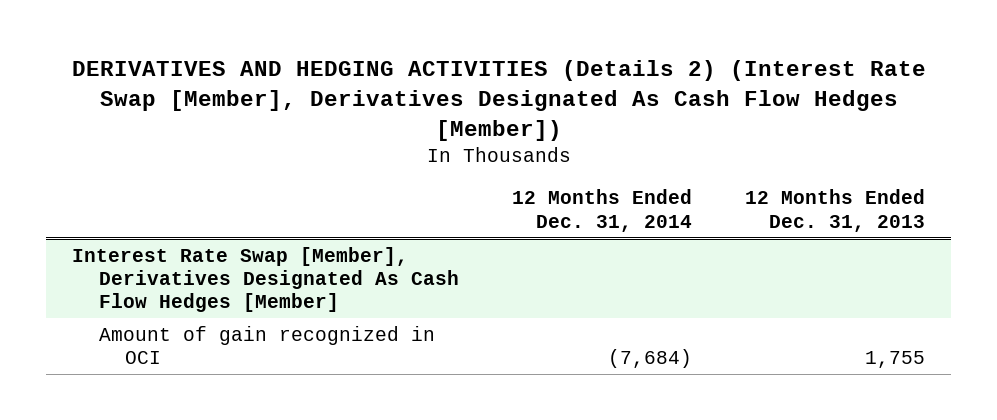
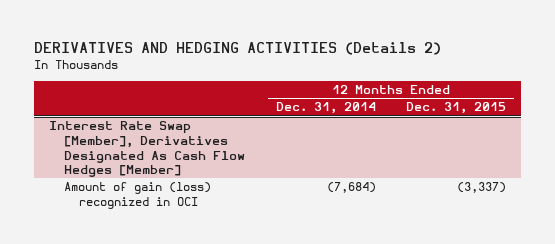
- DERIVATIVES AND HEDGING ACTIVITIES (Details 2) (Interest Rate Swap [Member], Derivatives Designated As Cash Flow Hedges [Member])
+ DERIVATIVES AND HEDGING ACTIVITIES (Details 2)
- | 12 Months Ended Dec. 31, 2014 | 12 Months Ended Dec. 31, 2013
+ | 12 Months Ended Dec. 31, 2014 | 12 Months Ended Dec. 31, 2015
@ Interest Rate Swap [Member], Derivatives Designated As Cash Flow Hedges [Member]
- Amount of gain recognized in OCI | (7,684) | 1,755
+ Amount of gain (loss) recognized in OCI | (7,684) | (3,337)

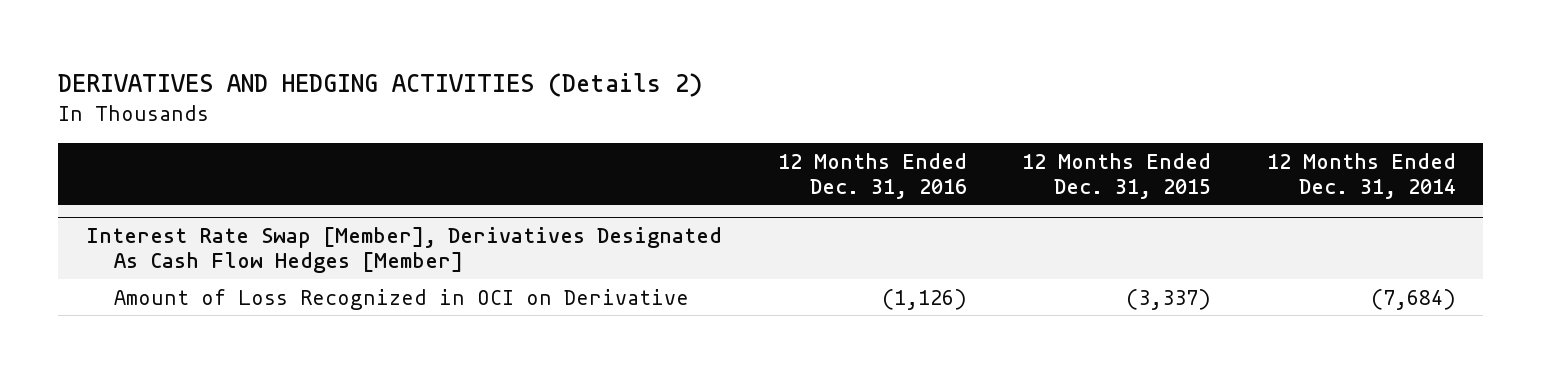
- | 12 Months Ended Dec. 31, 2014 | 12 Months Ended Dec. 31, 2015
+ | 12 Months Ended Dec. 31, 2016 | 12 Months Ended Dec. 31, 2015 | 12 Months Ended Dec. 31, 2014
@ Interest Rate Swap [Member], Derivatives Designated As Cash Flow Hedges [Member]
- Amount of gain (loss) recognized in OCI | (7,684) | (3,337)
+ Amount of Loss Recognized in OCI on Derivative | (1,126) | (3,337) | (7,684)

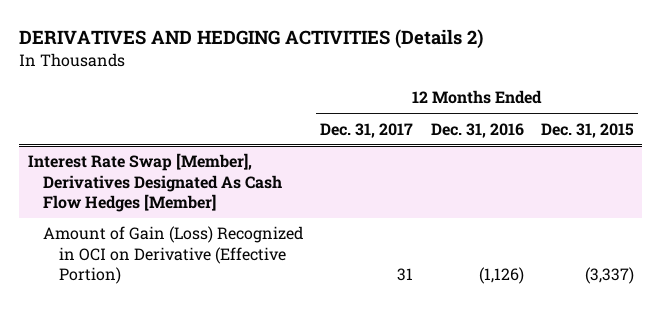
- | 12 Months Ended Dec. 31, 2016 | 12 Months Ended Dec. 31, 2015 | 12 Months Ended Dec. 31, 2014
+ | 12 Months Ended Dec. 31, 2017 | 12 Months Ended Dec. 31, 2016 | 12 Months Ended Dec. 31, 2015
@ Interest Rate Swap [Member], Derivatives Designated As Cash Flow Hedges [Member]
- Amount of Loss Recognized in OCI on Derivative | (1,126) | (3,337) | (7,684)
+ Amount of Gain (Loss) Recognized in OCI on Derivative (Effective Portion) | 31 | (1,126) | (3,337)

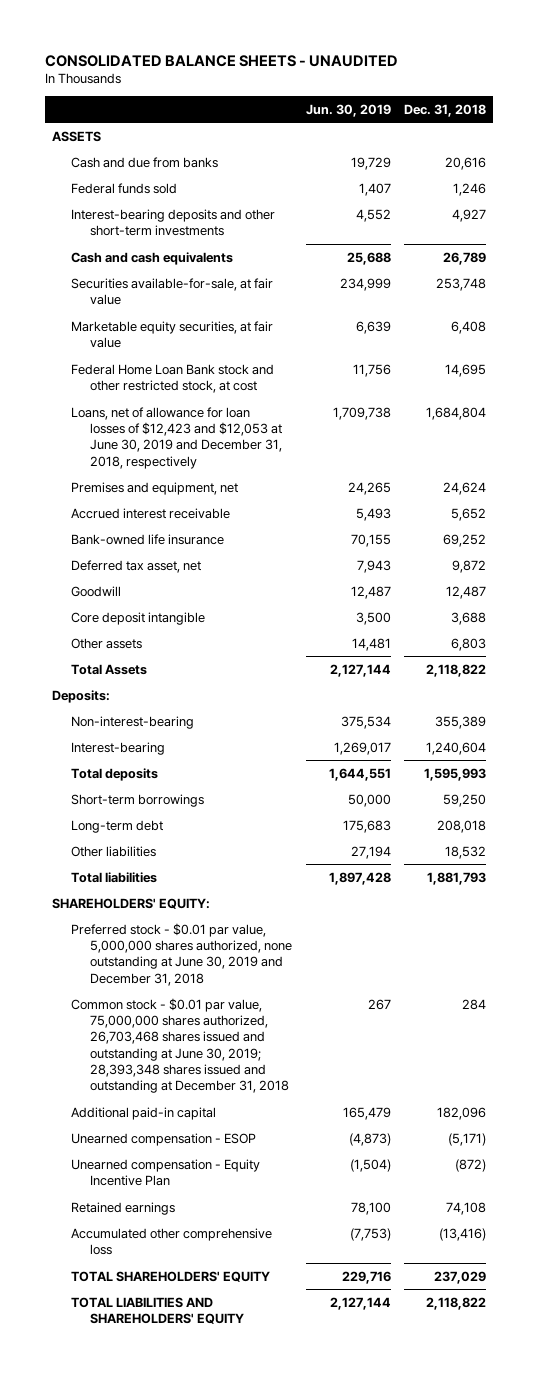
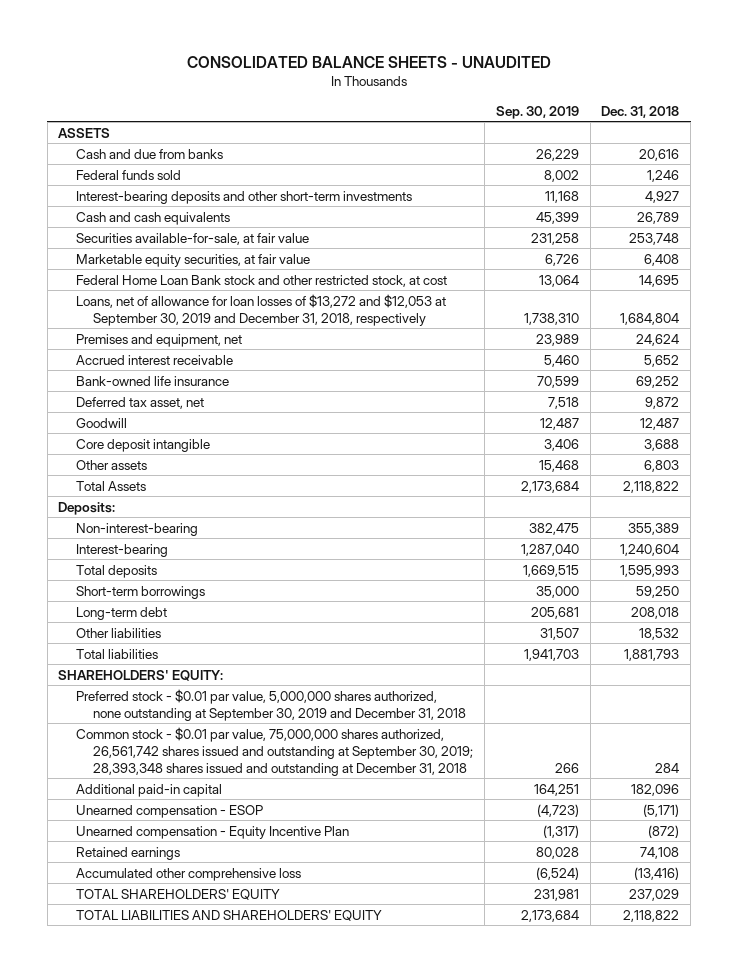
- | Jun. 30, 2019 | Dec. 31, 2018
+ | Sep. 30, 2019 | Dec. 31, 2018
- Loans, net of allowance for loan losses of $12,423 and $12,053 at June 30, 2019 and December 31, 2018, respectively | 1,709,738 | 1,684,804
+ Loans, net of allowance for loan losses of $13,272 and $12,053 at September 30, 2019 and December 31, 2018, respectively | 1,738,310 | 1,684,804
- Preferred stock - $0.01 par value, 5,000,000 shares authorized, none outstanding at June 30, 2019 and December 31, 2018
- Common stock - $0.01 par value, 75,000,000 shares authorized, 26,703,468 shares issued and outstanding at June 30, 2019; 28,393,348 shares issued and outstanding at December 31, 2018 | 267 | 284
+ Preferred stock - $0.01 par value, 5,000,000 shares authorized, none outstanding at September 30, 2019 and December 31, 2018
+ Common stock - $0.01 par value, 75,000,000 shares authorized, 26,561,742 shares issued and outstanding at September 30, 2019; 28,393,348 shares issued and outstanding at December 31, 2018 | 266 | 284

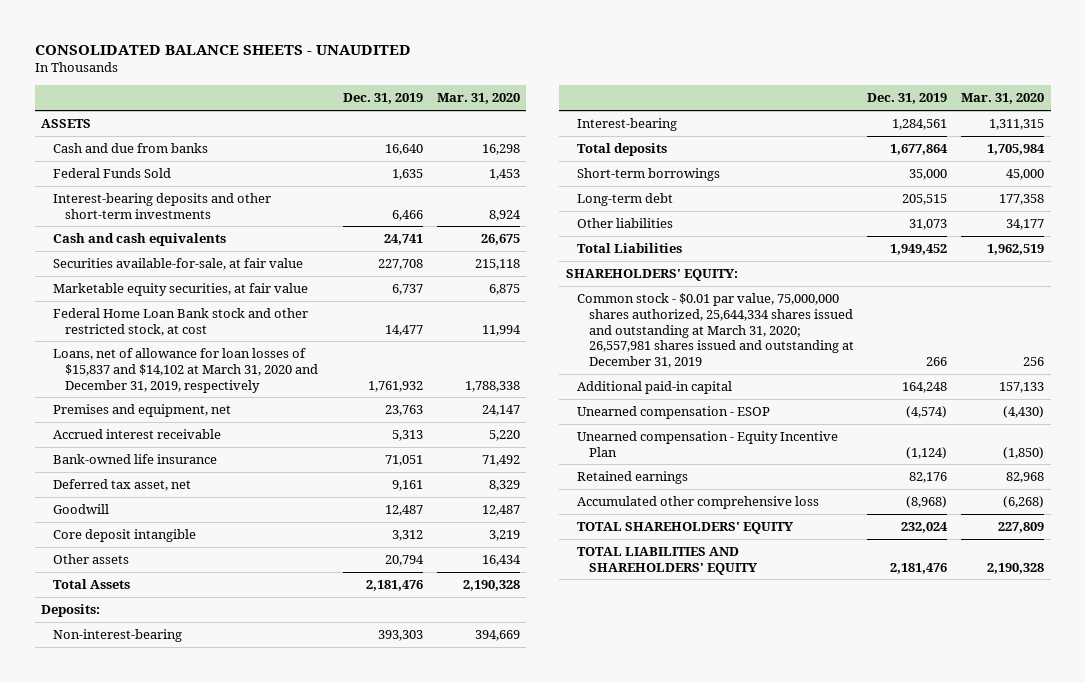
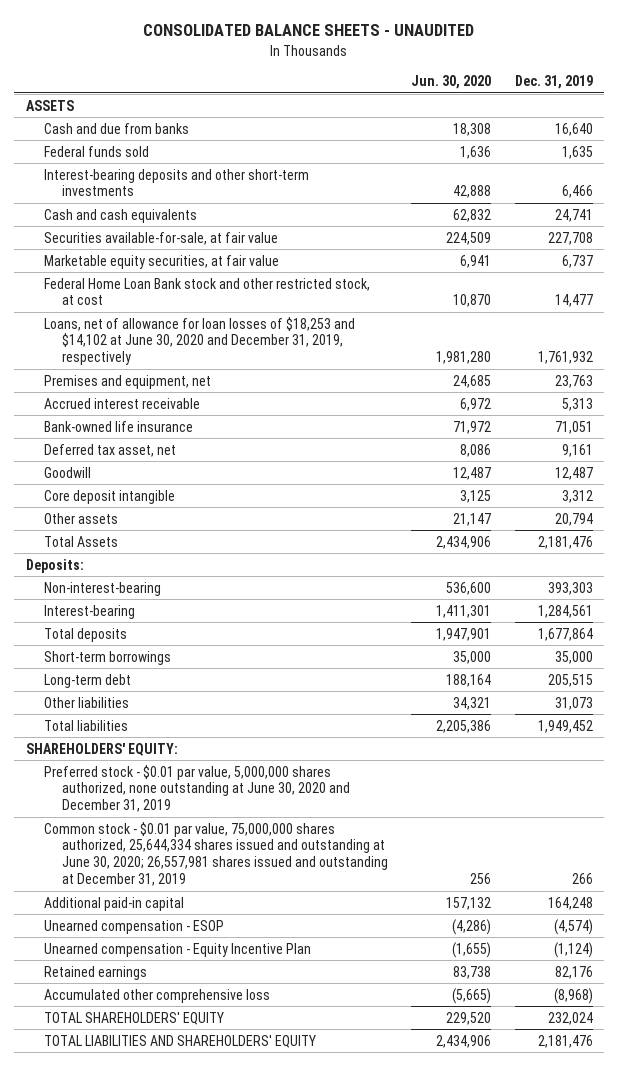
- | Dec. 31, 2019 | Mar. 31, 2020
+ | Jun. 30, 2020 | Dec. 31, 2019
- Federal Funds Sold | 1,635 | 1,453
+ Federal funds sold | 1,636 | 1,635
- Loans, net of allowance for loan losses of $15,837 and $14,102 at March 31, 2020 and December 31, 2019, respectively | 1,761,932 | 1,788,338
+ Loans, net of allowance for loan losses of $18,253 and $14,102 at June 30, 2020 and December 31, 2019, respectively | 1,981,280 | 1,761,932
- Total Liabilities | 1,949,452 | 1,962,519
+ Total liabilities | 2,205,386 | 1,949,452
- Common stock - $0.01 par value, 75,000,000 shares authorized, 25,644,334 shares issued and outstanding at March 31, 2020; 26,557,981 shares issued and outstanding at December 31, 2019 | 266 | 256
+ Preferred stock - $0.01 par value, 5,000,000 shares authorized, none outstanding at June 30, 2020 and December 31, 2019
+ Common stock - $0.01 par value, 75,000,000 shares authorized, 25,644,334 shares issued and outstanding at June 30, 2020; 26,557,981 shares issued and outstanding at December 31, 2019 | 256 | 266

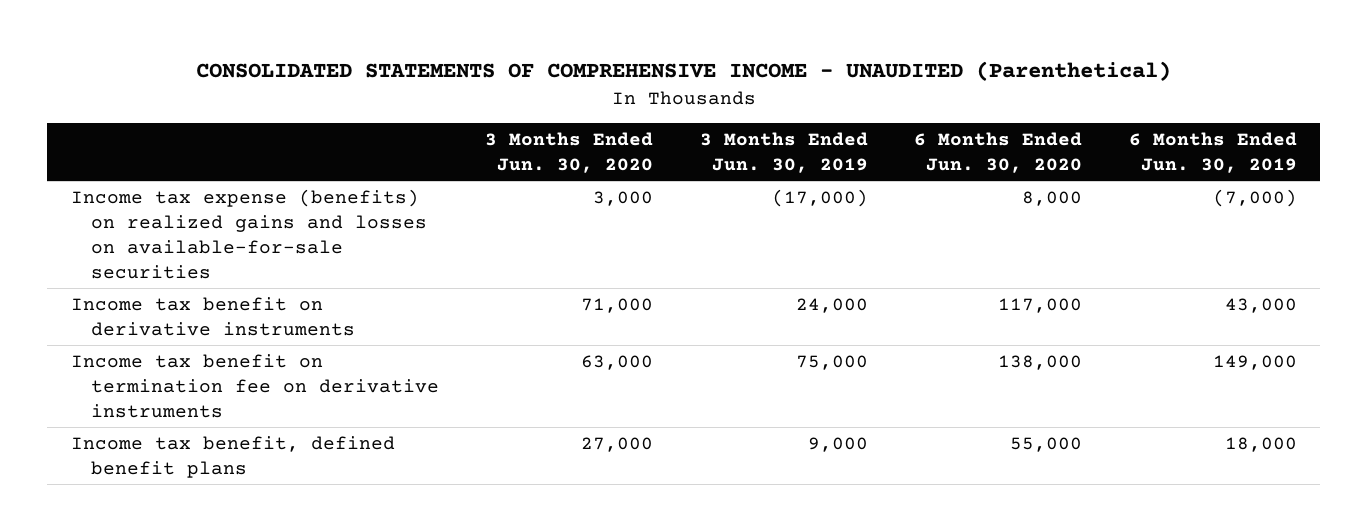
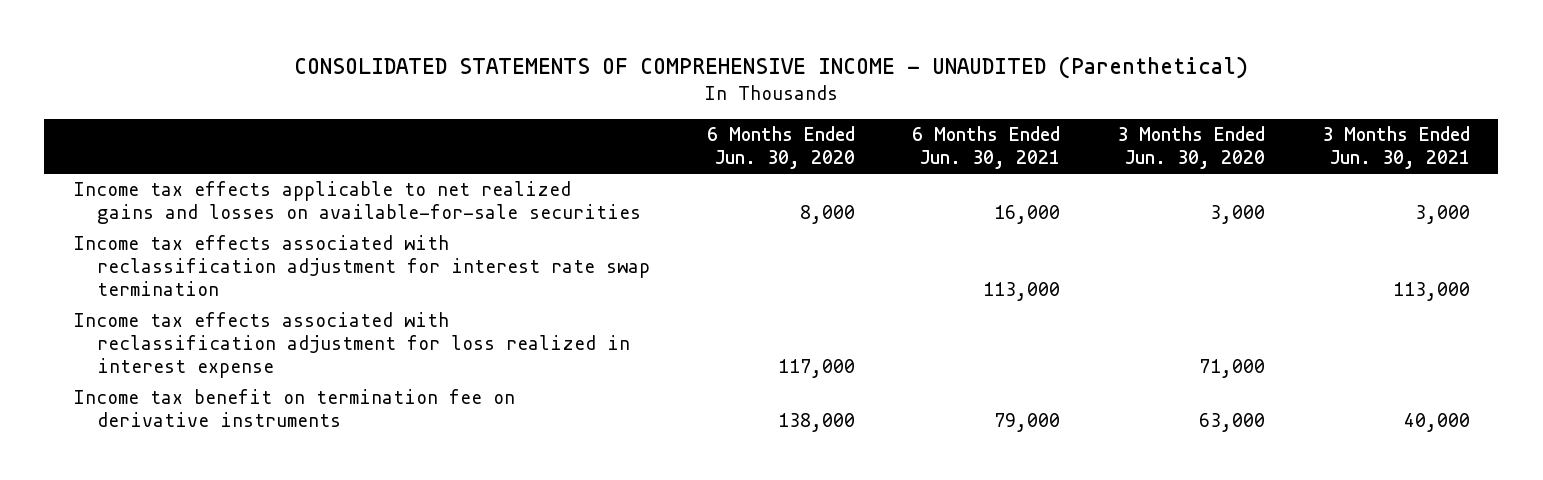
- | 3 Months Ended Jun. 30, 2020 | 3 Months Ended Jun. 30, 2019 | 6 Months Ended Jun. 30, 2020 | 6 Months Ended Jun. 30, 2019
+ | 6 Months Ended Jun. 30, 2020 | 6 Months Ended Jun. 30, 2021 | 3 Months Ended Jun. 30, 2020 | 3 Months Ended Jun. 30, 2021
- Income tax expense (benefits) on realized gains and losses on available-for-sale securities | 3,000 | (17,000) | 8,000 | (7,000)
- Income tax benefit on derivative instruments | 71,000 | 24,000 | 117,000 | 43,000
+ Income tax effects applicable to net realized gains and losses on available-for-sale securities | 8,000 | 16,000 | 3,000 | 3,000
+ Income tax effects associated with reclassification adjustment for interest rate swap termination | | 113,000 | | 113,000
+ Income tax effects associated with reclassification adjustment for loss realized in interest expense | 117,000 | | 71,000 |
- Income tax benefit, defined benefit plans | 27,000 | 9,000 | 55,000 | 18,000

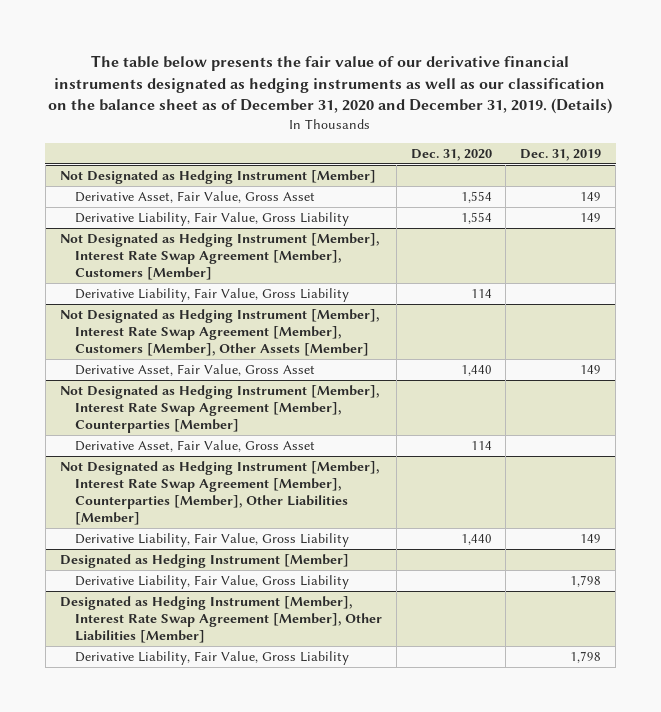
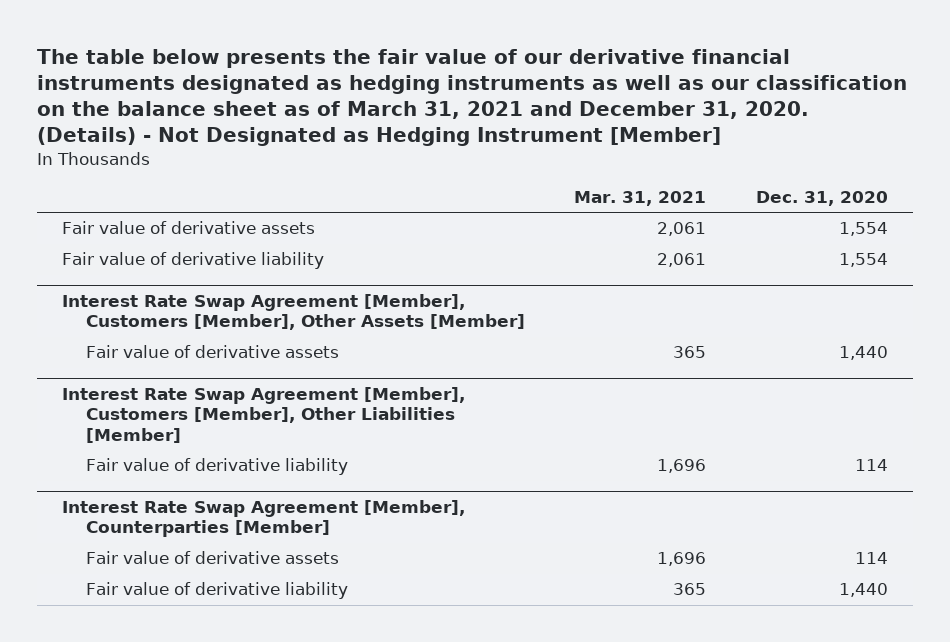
- The table below presents the fair value of our derivative financial instruments designated as hedging instruments as well as our classification on the balance sheet as of December 31, 2020 and December 31, 2019. (Details)
+ The table below presents the fair value of our derivative financial instruments designated as hedging instruments as well as our classification on the balance sheet as of March 31, 2021 and December 31, 2020. (Details) - Not Designated as Hedging Instrument [Member]
- | Dec. 31, 2020 | Dec. 31, 2019
+ | Mar. 31, 2021 | Dec. 31, 2020
- Not Designated as Hedging Instrument [Member]
- Derivative Asset, Fair Value, Gross Asset | 1,554 | 149
- Derivative Liability, Fair Value, Gross Liability | 1,554 | 149
- Not Designated as Hedging Instrument [Member], Interest Rate Swap Agreement [Member], Customers [Member]
- Derivative Liability, Fair Value, Gross Liability | 114 |
- Not Designated as Hedging Instrument [Member], Interest Rate Swap Agreement [Member], Customers [Member], Other Assets [Member]
- Derivative Asset, Fair Value, Gross Asset | 1,440 | 149
- Not Designated as Hedging Instrument [Member], Interest Rate Swap Agreement [Member], Counterparties [Member]
- Derivative Asset, Fair Value, Gross Asset | 114 |
- Not Designated as Hedging Instrument [Member], Interest Rate Swap Agreement [Member], Counterparties [Member], Other Liabilities [Member]
- Derivative Liability, Fair Value, Gross Liability | 1,440 | 149
- Designated as Hedging Instrument [Member]
- Derivative Liability, Fair Value, Gross Liability | | 1,798
- Designated as Hedging Instrument [Member], Interest Rate Swap Agreement [Member], Other Liabilities [Member]
- Derivative Liability, Fair Value, Gross Liability | | 1,798
+ Fair value of derivative assets | 2,061 | 1,554
+ Fair value of derivative liability | 2,061 | 1,554
+ Interest Rate Swap Agreement [Member], Customers [Member], Other Assets [Member]
+ Fair value of derivative assets | 365 | 1,440
+ Interest Rate Swap Agreement [Member], Customers [Member], Other Liabilities [Member]
+ Fair value of derivative liability | 1,696 | 114
+ Interest Rate Swap Agreement [Member], Counterparties [Member]
+ Fair value of derivative assets | 1,696 | 114
+ Fair value of derivative liability | 365 | 1,440

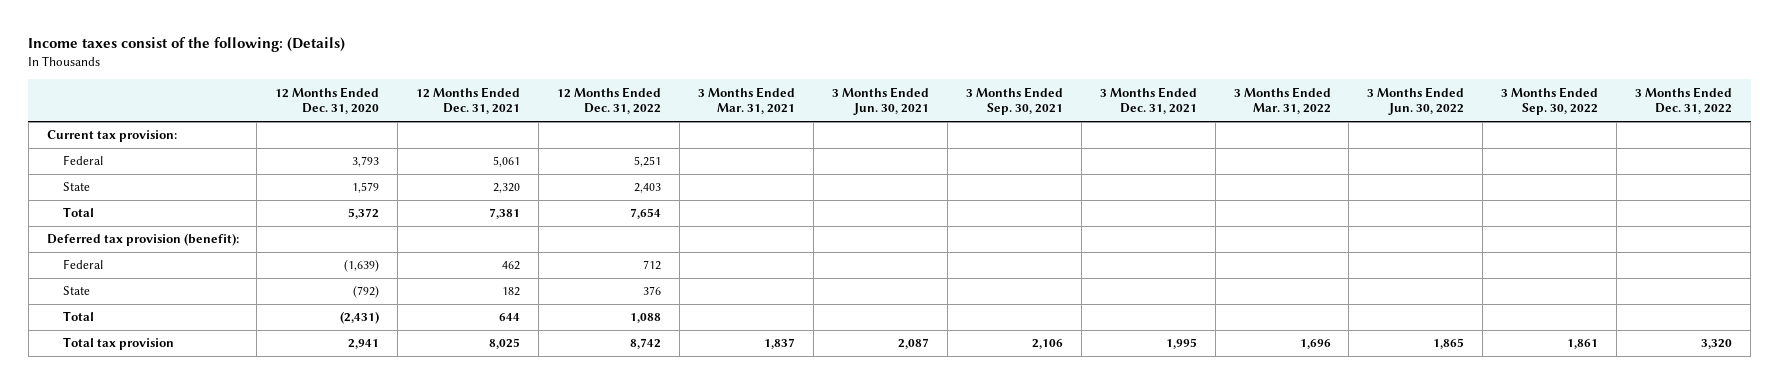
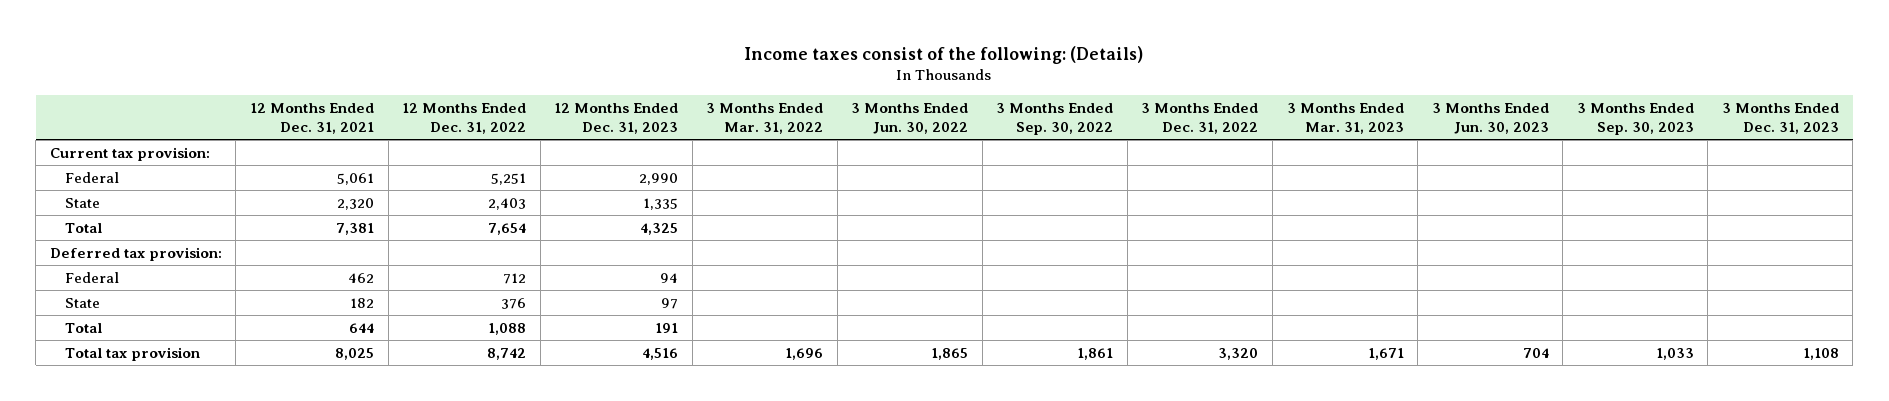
- | 12 Months Ended Dec. 31, 2020 | 12 Months Ended Dec. 31, 2021 | 12 Months Ended Dec. 31, 2022 | 3 Months Ended Mar. 31, 2021 | 3 Months Ended Jun. 30, 2021 | 3 Months Ended Sep. 30, 2021 | 3 Months Ended Dec. 31, 2021 | 3 Months Ended Mar. 31, 2022 | 3 Months Ended Jun. 30, 2022 | 3 Months Ended Sep. 30, 2022 | 3 Months Ended Dec. 31, 2022
+ | 12 Months Ended Dec. 31, 2021 | 12 Months Ended Dec. 31, 2022 | 12 Months Ended Dec. 31, 2023 | 3 Months Ended Mar. 31, 2022 | 3 Months Ended Jun. 30, 2022 | 3 Months Ended Sep. 30, 2022 | 3 Months Ended Dec. 31, 2022 | 3 Months Ended Mar. 31, 2023 | 3 Months Ended Jun. 30, 2023 | 3 Months Ended Sep. 30, 2023 | 3 Months Ended Dec. 31, 2023
- Deferred tax provision (benefit):
+ Deferred tax provision:

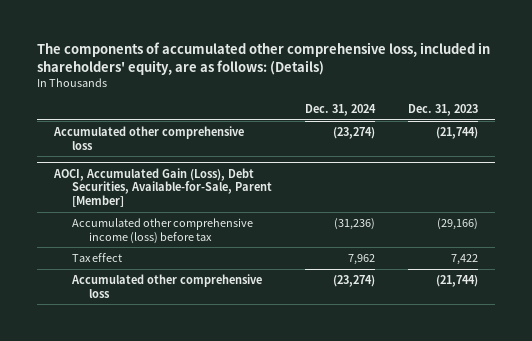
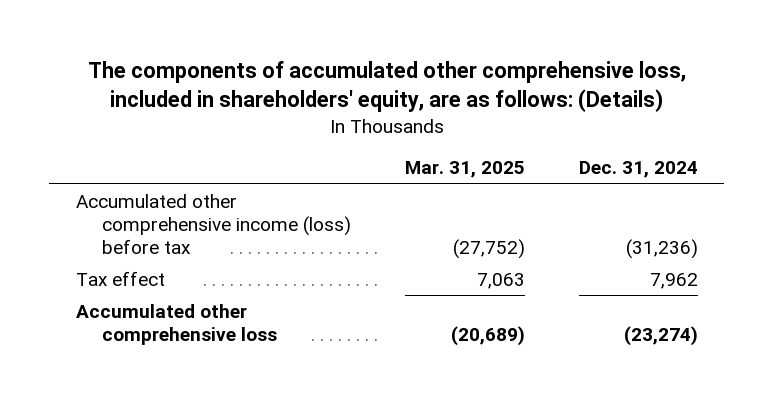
- | Dec. 31, 2024 | Dec. 31, 2023
+ | Mar. 31, 2025 | Dec. 31, 2024
- Accumulated other comprehensive loss | (23,274) | (21,744)
- AOCI, Accumulated Gain (Loss), Debt Securities, Available-for-Sale, Parent [Member]

